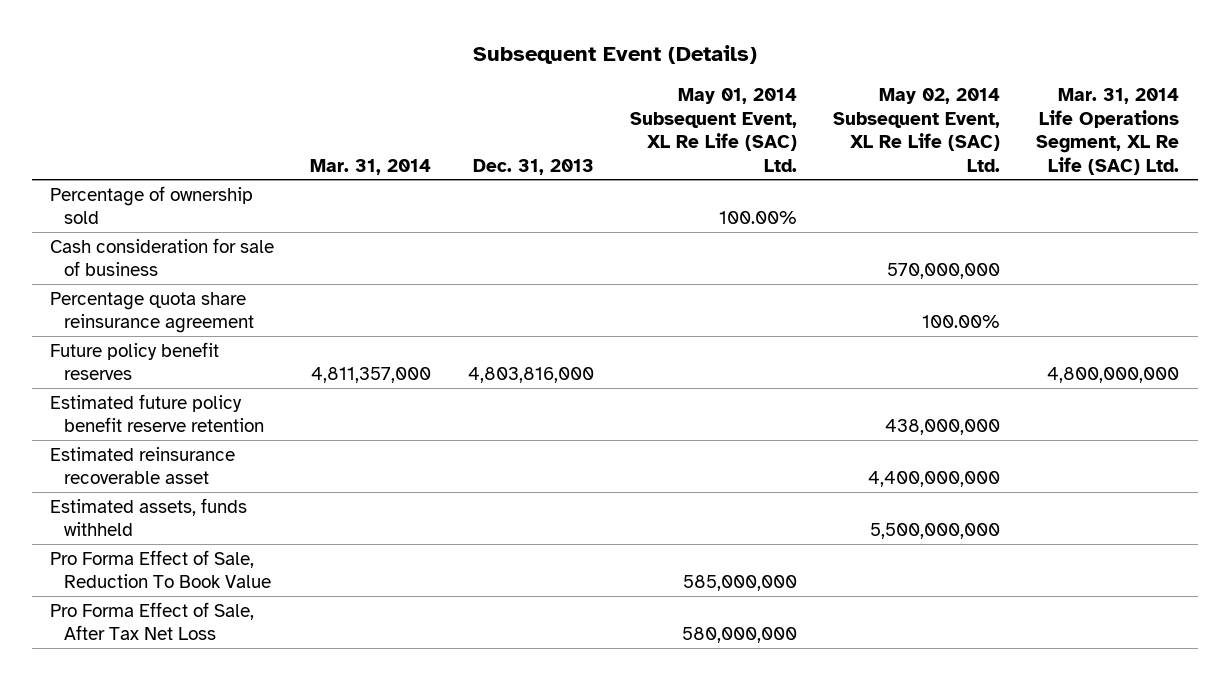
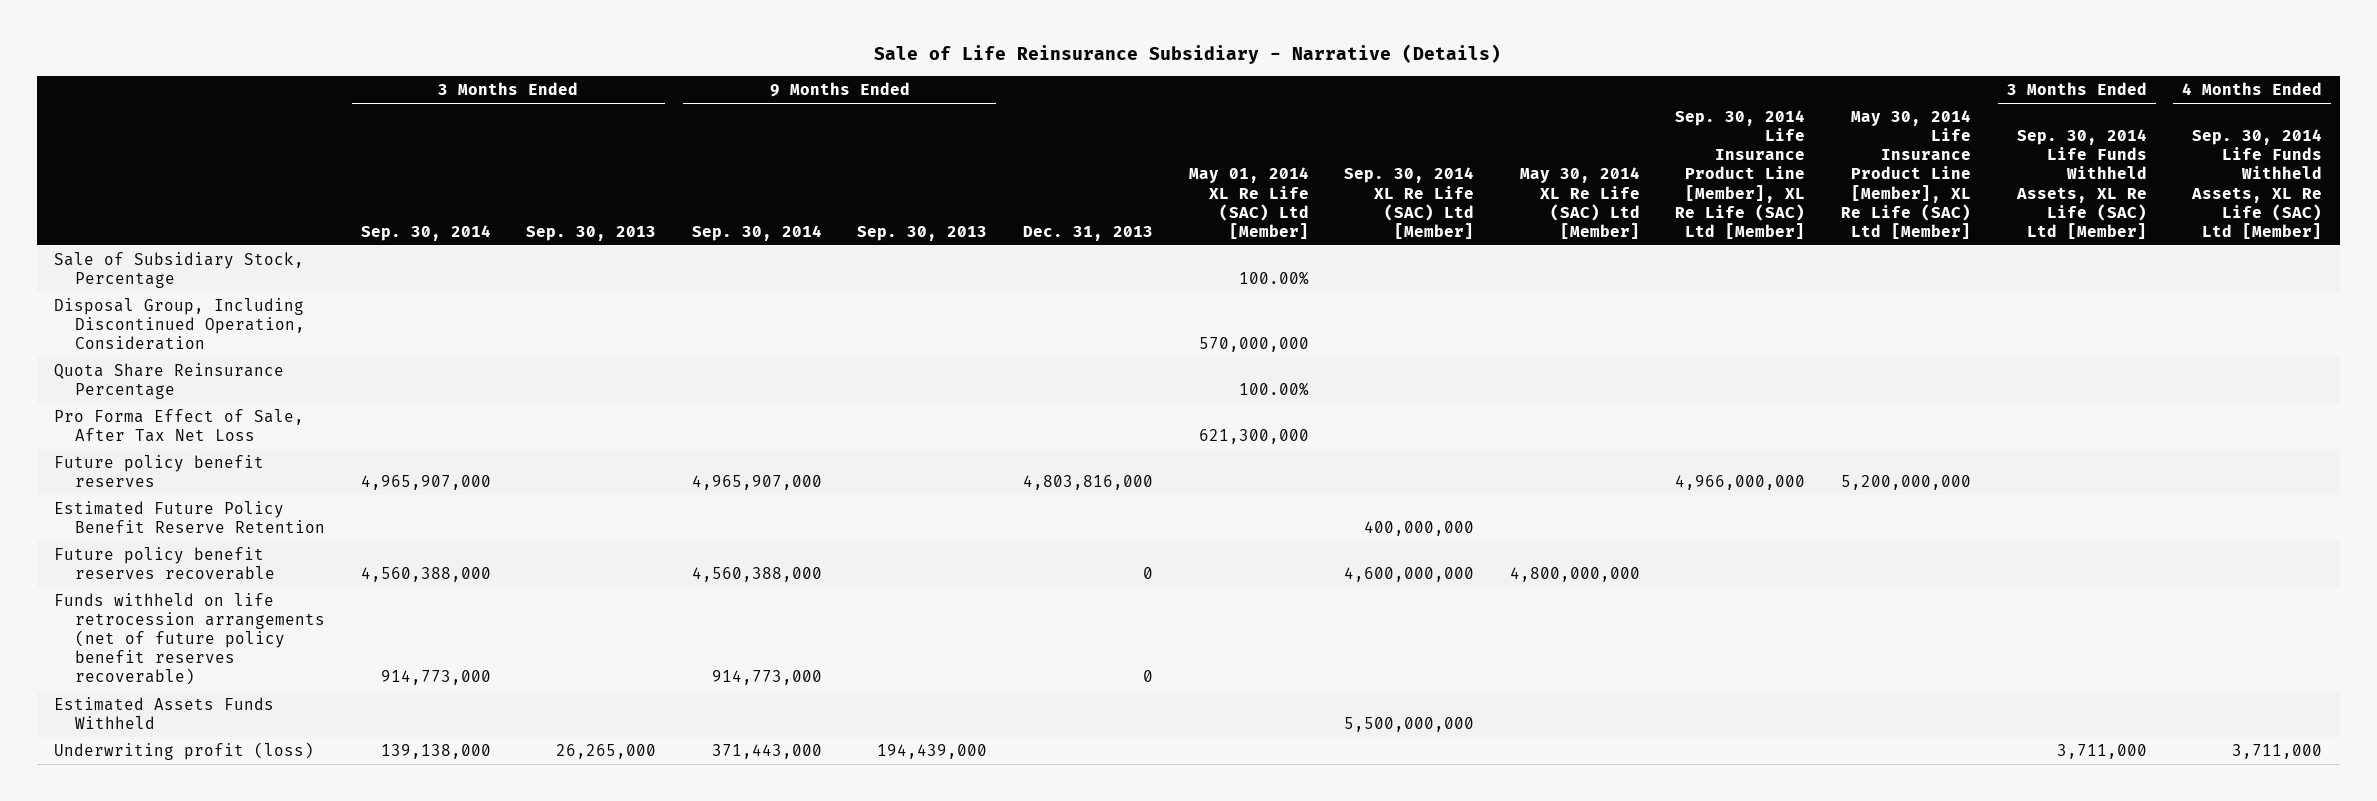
- Subsequent Event (Details)
+ Sale of Life Reinsurance Subsidiary - Narrative (Details)
- | Mar. 31, 2014 | Dec. 31, 2013 | May 01, 2014 Subsequent Event, XL Re Life (SAC) Ltd. | May 02, 2014 Subsequent Event, XL Re Life (SAC) Ltd. | Mar. 31, 2014 Life Operations Segment, XL Re Life (SAC) Ltd.
+ | 3 Months Ended Sep. 30, 2014 | 3 Months Ended Sep. 30, 2013 | 9 Months Ended Sep. 30, 2014 | 9 Months Ended Sep. 30, 2013 | Dec. 31, 2013 | May 01, 2014 XL Re Life (SAC) Ltd [Member] | Sep. 30, 2014 XL Re Life (SAC) Ltd [Member] | May 30, 2014 XL Re Life (SAC) Ltd [Member] | Sep. 30, 2014 Life Insurance Product Line [Member], XL Re Life (SAC) Ltd [Member] | May 30, 2014 Life Insurance Product Line [Member], XL Re Life (SAC) Ltd [Member] | 3 Months Ended Sep. 30, 2014 Life Funds Withheld Assets, XL Re Life (SAC) Ltd [Member] | 4 Months Ended Sep. 30, 2014 Life Funds Withheld Assets, XL Re Life (SAC) Ltd [Member]
- Percentage of ownership sold | | | 100.00% | |
- Cash consideration for sale of business | | | | 570,000,000 |
- Percentage quota share reinsurance agreement | | | | 100.00% |
- Estimated future policy benefit reserve retention | | | | 438,000,000 |
- Estimated reinsurance recoverable asset | | | | 4,400,000,000 |
- Estimated assets, funds withheld | | | | 5,500,000,000 |
- Pro Forma Effect of Sale, Reduction To Book Value | | | 585,000,000 | |
+ Sale of Subsidiary Stock, Percentage | | | | | | 100.00% | | | | | |
+ Disposal Group, Including Discontinued Operation, Consideration | | | | | | 570,000,000 | | | | | |
+ Quota Share Reinsurance Percentage | | | | | | 100.00% | | | | | |
moved down: Future policy benefit reserves | 4,965,907,000 | | 4,965,907,000 | | 4,803,816,000 | | | | 4,966,000,000 | 5,200,000,000 | |
+ Estimated Future Policy Benefit Reserve Retention | | | | | | | 400,000,000 | | | | |
+ Future policy benefit reserves recoverable | 4,560,388,000 | | 4,560,388,000 | | 0 | | 4,600,000,000 | 4,800,000,000 | | | |
+ Funds withheld on life retrocession arrangements (net of future policy benefit reserves recoverable) | 914,773,000 | | 914,773,000 | | 0 | | | | | | |
+ Estimated Assets Funds Withheld | | | | | | | 5,500,000,000 | | | | |
+ Underwriting profit (loss) | 139,138,000 | 26,265,000 | 371,443,000 | 194,439,000 | | | | | | | 3,711,000 | 3,711,000

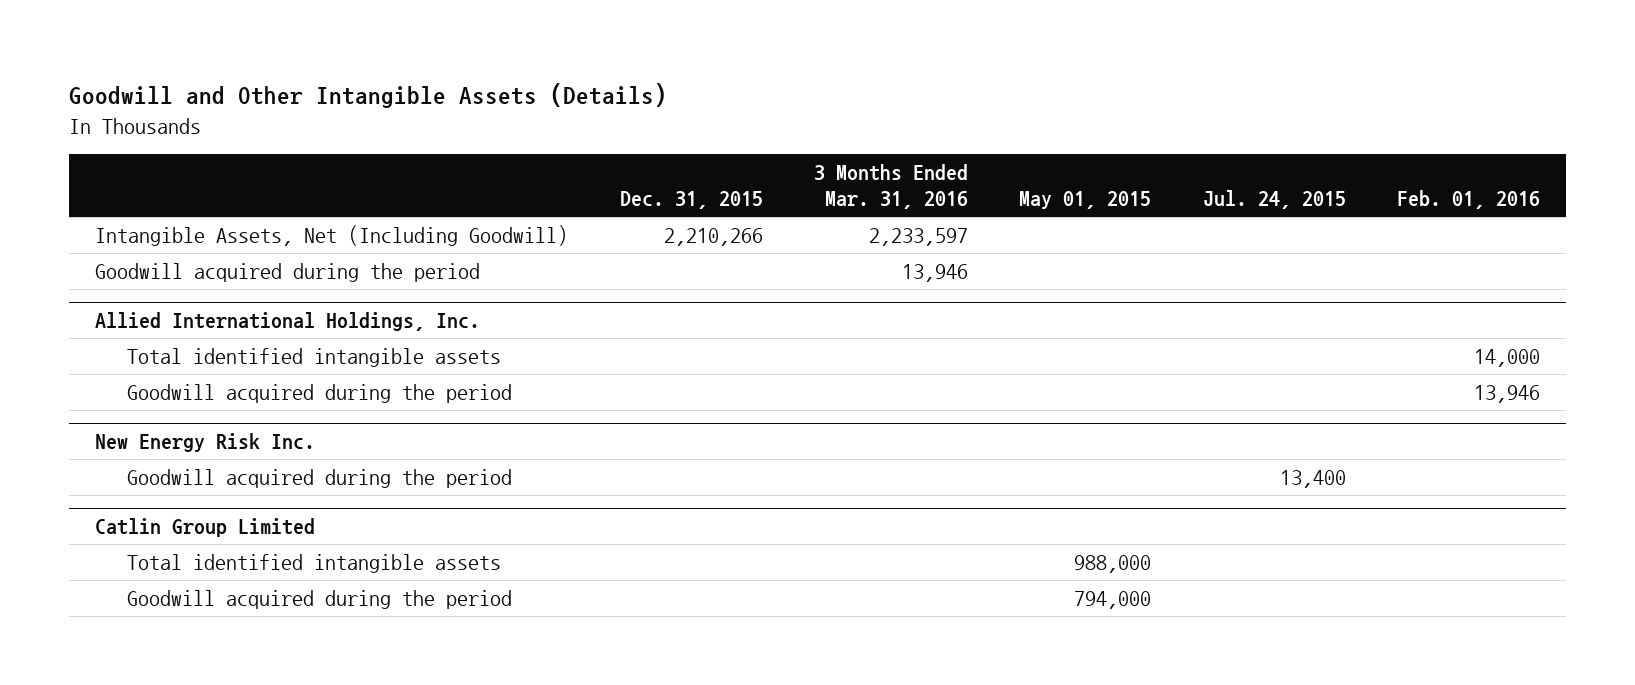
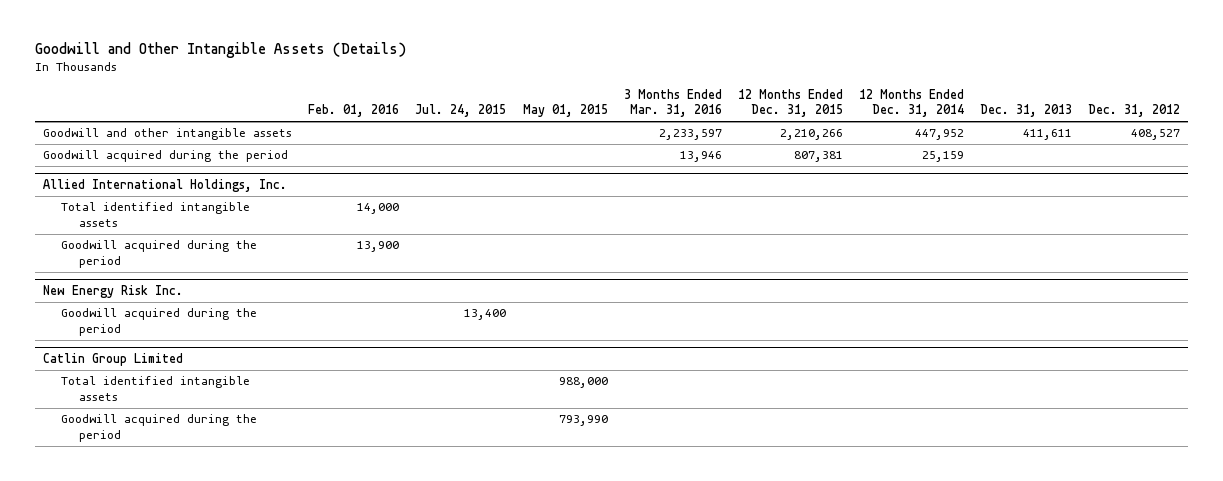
- | Dec. 31, 2015 | 3 Months Ended Mar. 31, 2016 | May 01, 2015 | Jul. 24, 2015 | Feb. 01, 2016
+ | Feb. 01, 2016 | Jul. 24, 2015 | May 01, 2015 | 3 Months Ended Mar. 31, 2016 | 12 Months Ended Dec. 31, 2015 | 12 Months Ended Dec. 31, 2014 | Dec. 31, 2013 | Dec. 31, 2012
- Intangible Assets, Net (Including Goodwill) | 2,210,266 | 2,233,597 | | |
+ Goodwill and other intangible assets | | | | 2,233,597 | 2,210,266 | 447,952 | 411,611 | 408,527
@ Allied International Holdings, Inc.
- Goodwill acquired during the period | | | | | 13,946
+ Goodwill acquired during the period | 13,900 | | | | | | |
@ Catlin Group Limited
- Goodwill acquired during the period | | | 794,000 | |
+ Goodwill acquired during the period | | | 793,990 | | | | |

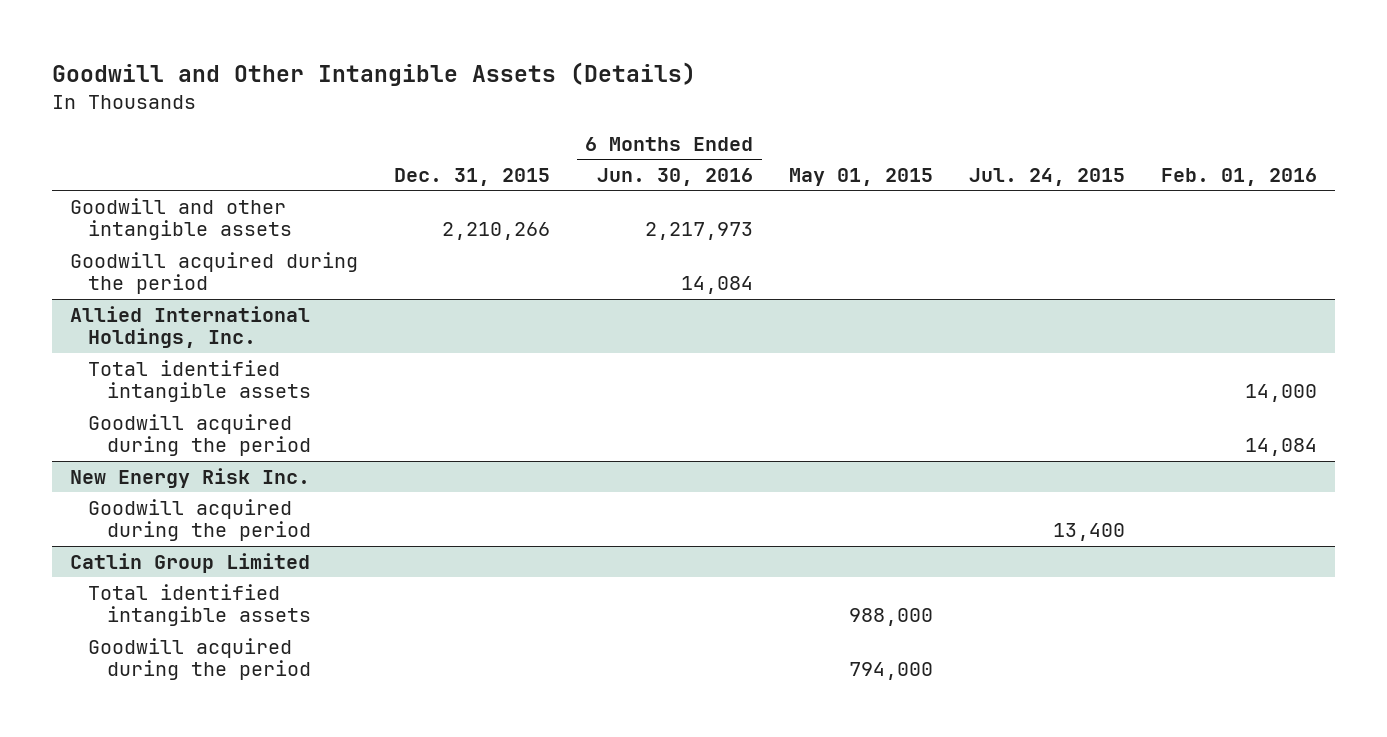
- | Feb. 01, 2016 | Jul. 24, 2015 | May 01, 2015 | 3 Months Ended Mar. 31, 2016 | 12 Months Ended Dec. 31, 2015 | 12 Months Ended Dec. 31, 2014 | Dec. 31, 2013 | Dec. 31, 2012
+ | Dec. 31, 2015 | 6 Months Ended Jun. 30, 2016 | May 01, 2015 | Jul. 24, 2015 | Feb. 01, 2016
@ Allied International Holdings, Inc.
- Goodwill acquired during the period | 13,900 | | | | | | |
+ Goodwill acquired during the period | | | | | 14,084
@ Catlin Group Limited
- Goodwill acquired during the period | | | 793,990 | | | | |
+ Goodwill acquired during the period | | | 794,000 | |

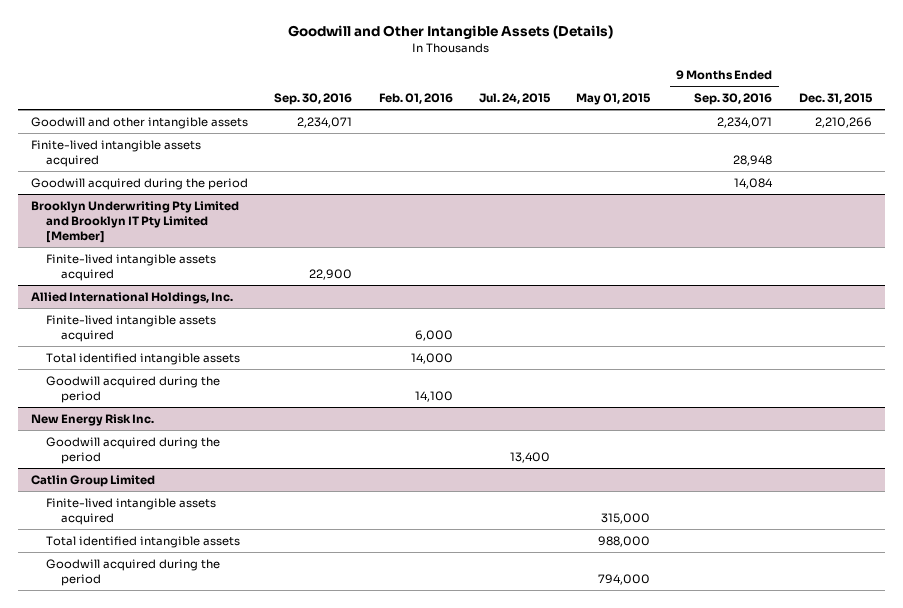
- | Dec. 31, 2015 | 6 Months Ended Jun. 30, 2016 | May 01, 2015 | Jul. 24, 2015 | Feb. 01, 2016
+ | Sep. 30, 2016 | Feb. 01, 2016 | Jul. 24, 2015 | May 01, 2015 | 9 Months Ended Sep. 30, 2016 | Dec. 31, 2015
+ Finite-lived intangible assets acquired | | | | | 28,948 |
+ Brooklyn Underwriting Pty Limited and Brooklyn IT Pty Limited [Member]
+ Finite-lived intangible assets acquired | 22,900 | | | | |
@ Allied International Holdings, Inc.
+ Finite-lived intangible assets acquired | | 6,000 | | | |
- Goodwill acquired during the period | | | | | 14,084
+ Goodwill acquired during the period | | 14,100 | | | |
@ Catlin Group Limited
+ Finite-lived intangible assets acquired | | | | 315,000 | |

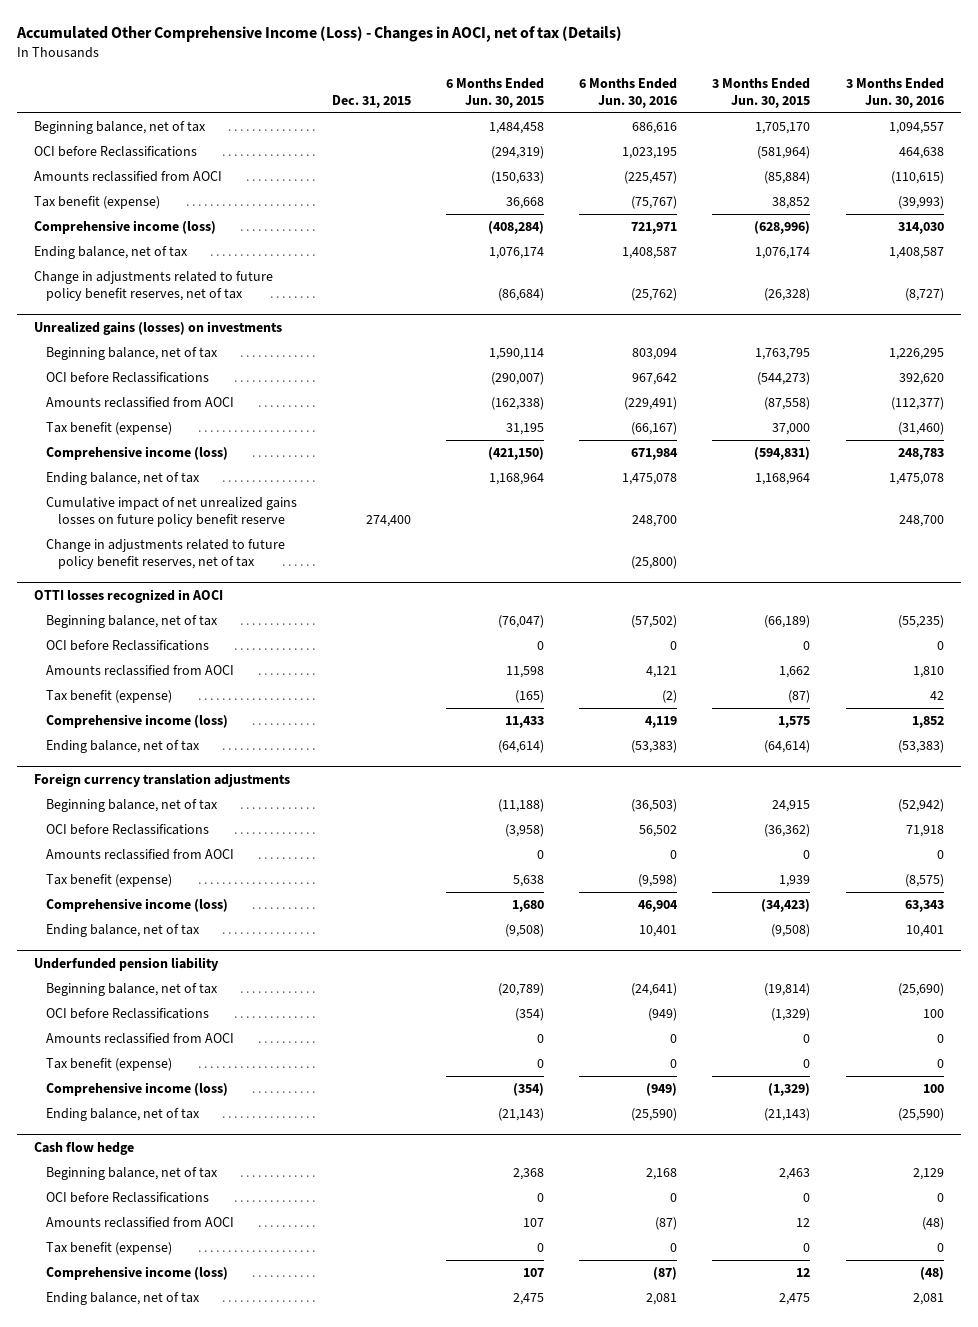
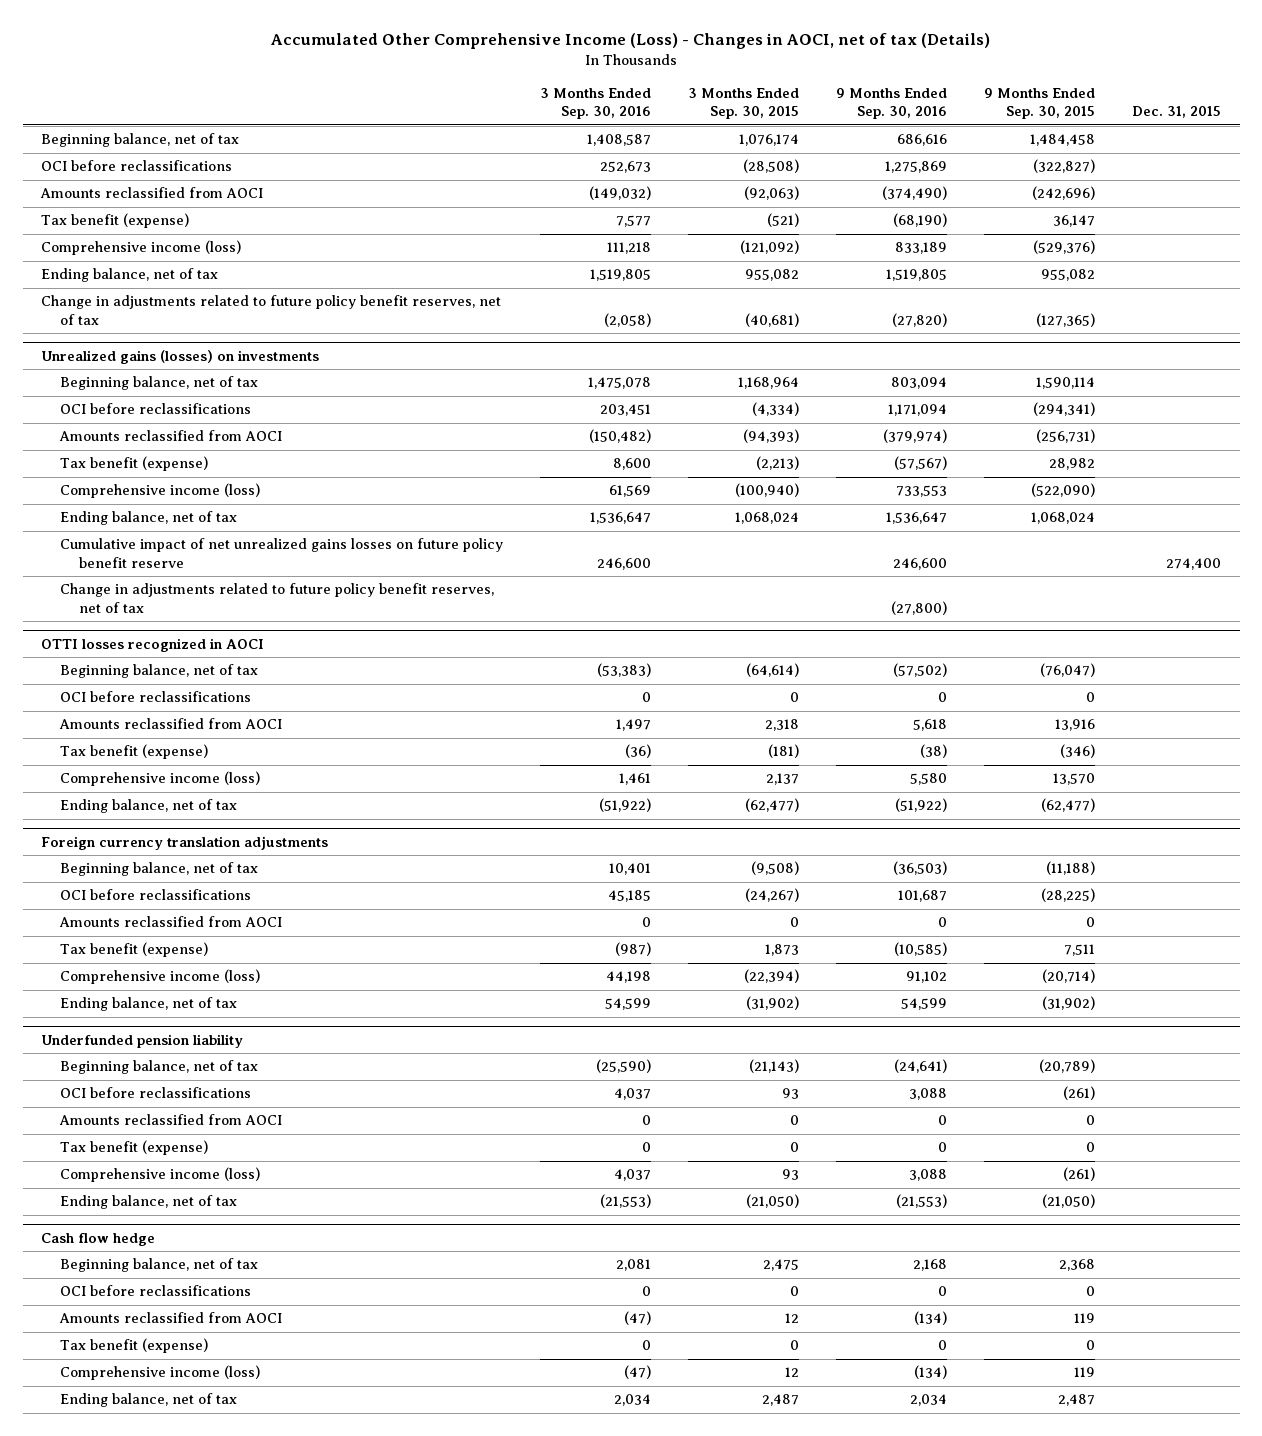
- | Dec. 31, 2015 | 6 Months Ended Jun. 30, 2015 | 6 Months Ended Jun. 30, 2016 | 3 Months Ended Jun. 30, 2015 | 3 Months Ended Jun. 30, 2016
+ | 3 Months Ended Sep. 30, 2016 | 3 Months Ended Sep. 30, 2015 | 9 Months Ended Sep. 30, 2016 | 9 Months Ended Sep. 30, 2015 | Dec. 31, 2015
- OCI before Reclassifications | | (294,319) | 1,023,195 | (581,964) | 464,638
+ OCI before reclassifications | 252,673 | (28,508) | 1,275,869 | (322,827) |
@ Unrealized gains (losses) on investments
- OCI before Reclassifications | | (290,007) | 967,642 | (544,273) | 392,620
+ OCI before reclassifications | 203,451 | (4,334) | 1,171,094 | (294,341) |
@ OTTI losses recognized in AOCI
- OCI before Reclassifications | | 0 | 0 | 0 | 0
+ OCI before reclassifications | 0 | 0 | 0 | 0 |
@ Foreign currency translation adjustments
- OCI before Reclassifications | | (3,958) | 56,502 | (36,362) | 71,918
+ OCI before reclassifications | 45,185 | (24,267) | 101,687 | (28,225) |
@ Underfunded pension liability
- OCI before Reclassifications | | (354) | (949) | (1,329) | 100
+ OCI before reclassifications | 4,037 | 93 | 3,088 | (261) |
@ Cash flow hedge
- OCI before Reclassifications | | 0 | 0 | 0 | 0
+ OCI before reclassifications | 0 | 0 | 0 | 0 |

